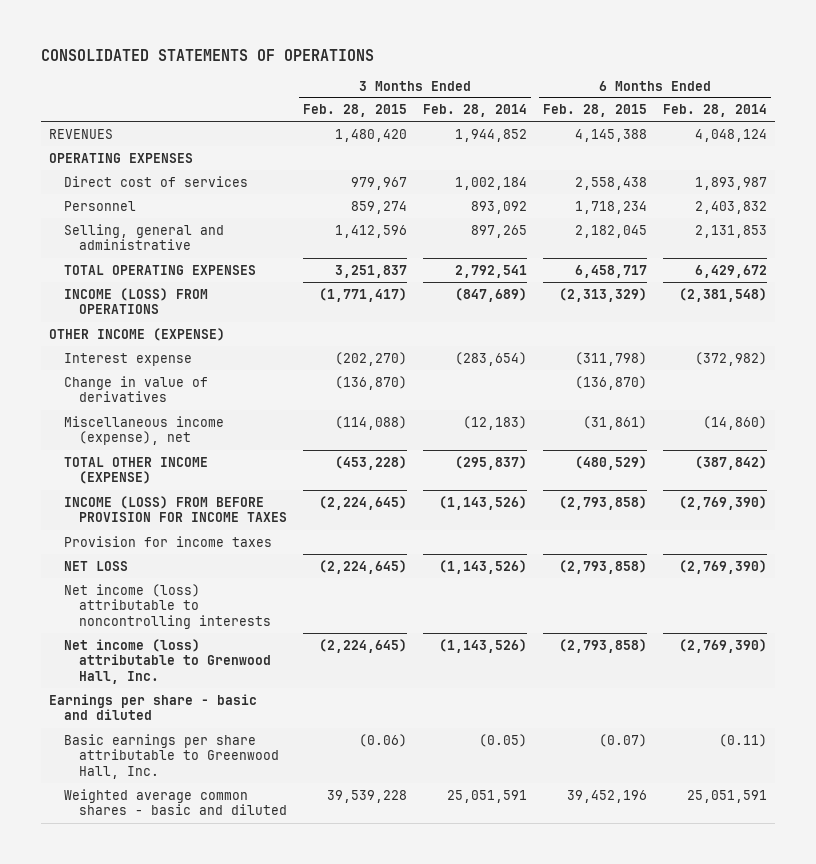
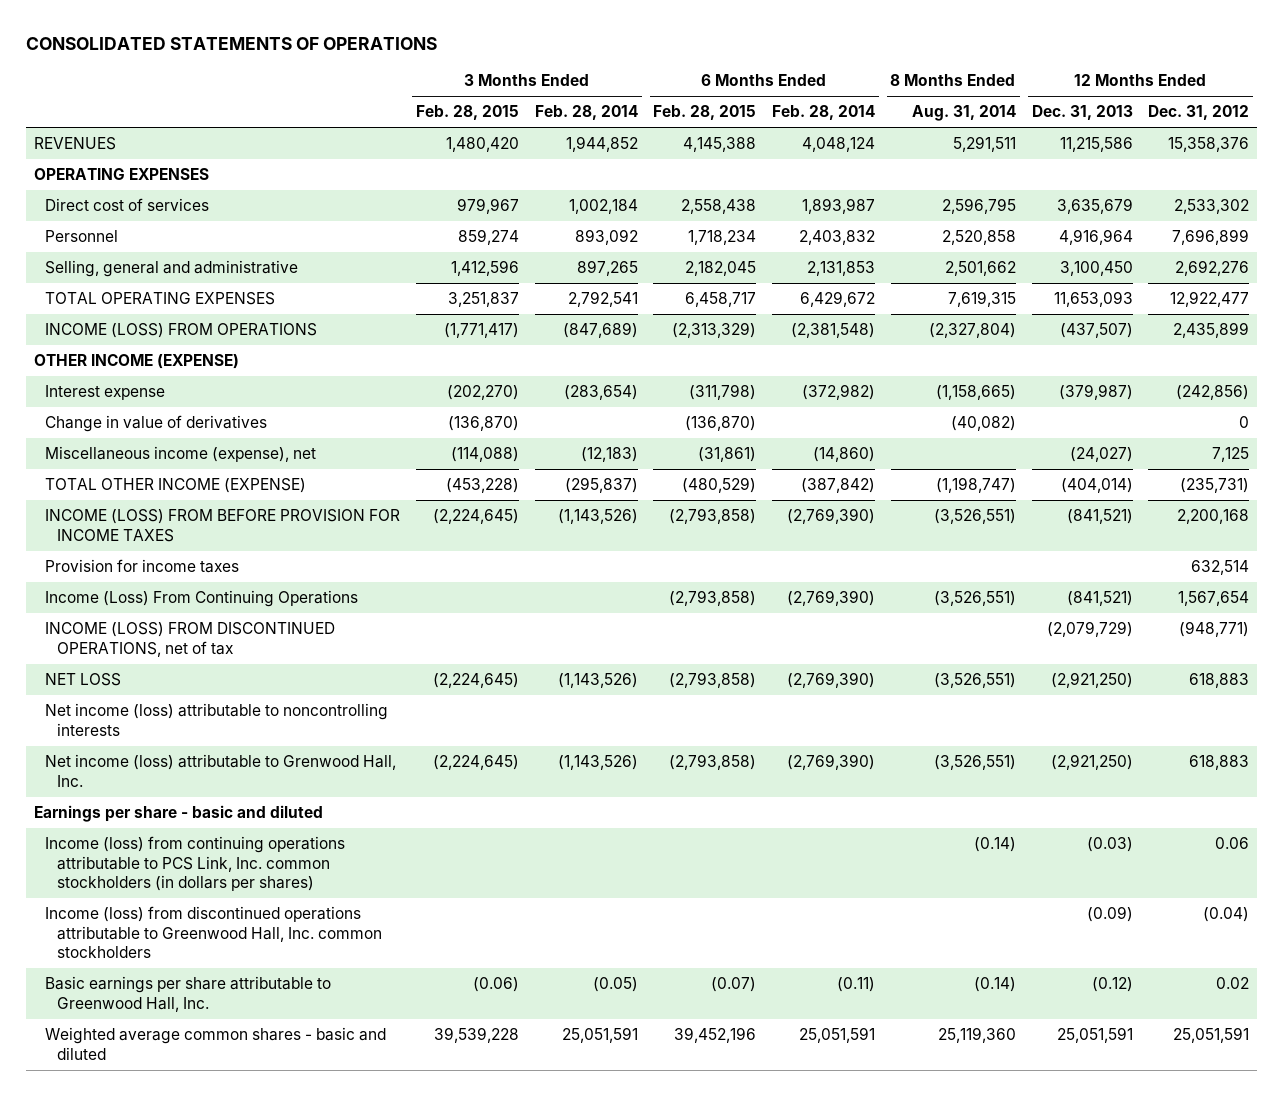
- | 3 Months Ended Feb. 28, 2015 | 3 Months Ended Feb. 28, 2014 | 6 Months Ended Feb. 28, 2015 | 6 Months Ended Feb. 28, 2014
+ | 3 Months Ended Feb. 28, 2015 | 3 Months Ended Feb. 28, 2014 | 6 Months Ended Feb. 28, 2015 | 6 Months Ended Feb. 28, 2014 | 8 Months Ended Aug. 31, 2014 | 12 Months Ended Dec. 31, 2013 | 12 Months Ended Dec. 31, 2012
+ Income (Loss) From Continuing Operations | | | (2,793,858) | (2,769,390) | (3,526,551) | (841,521) | 1,567,654
+ INCOME (LOSS) FROM DISCONTINUED OPERATIONS, net of tax | | | | | | (2,079,729) | (948,771)
+ Income (loss) from continuing operations attributable to PCS Link, Inc. common stockholders (in dollars per shares) | | | | | (0.14) | (0.03) | 0.06
+ Income (loss) from discontinued operations attributable to Greenwood Hall, Inc. common stockholders | | | | | | (0.09) | (0.04)

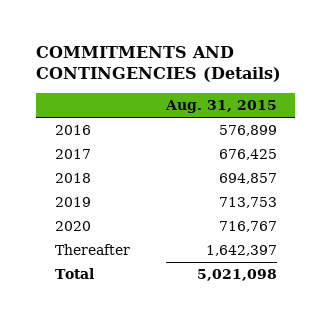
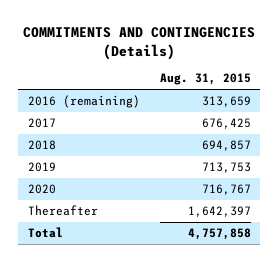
- 2016 | 576,899
+ 2016 (remaining) | 313,659
- Total | 5,021,098
+ Total | 4,757,858

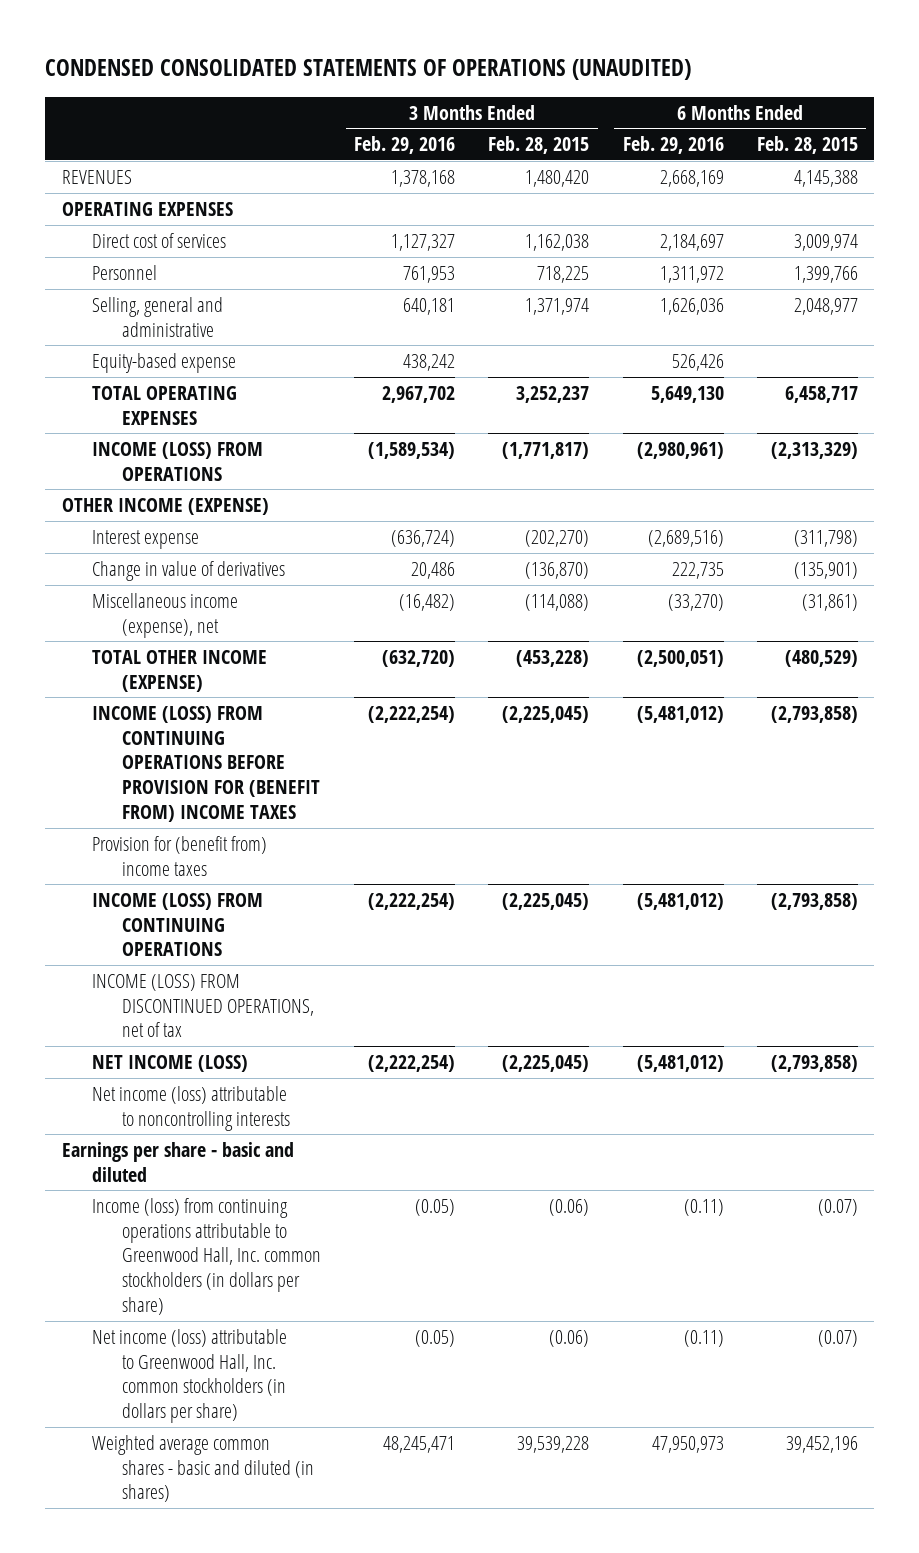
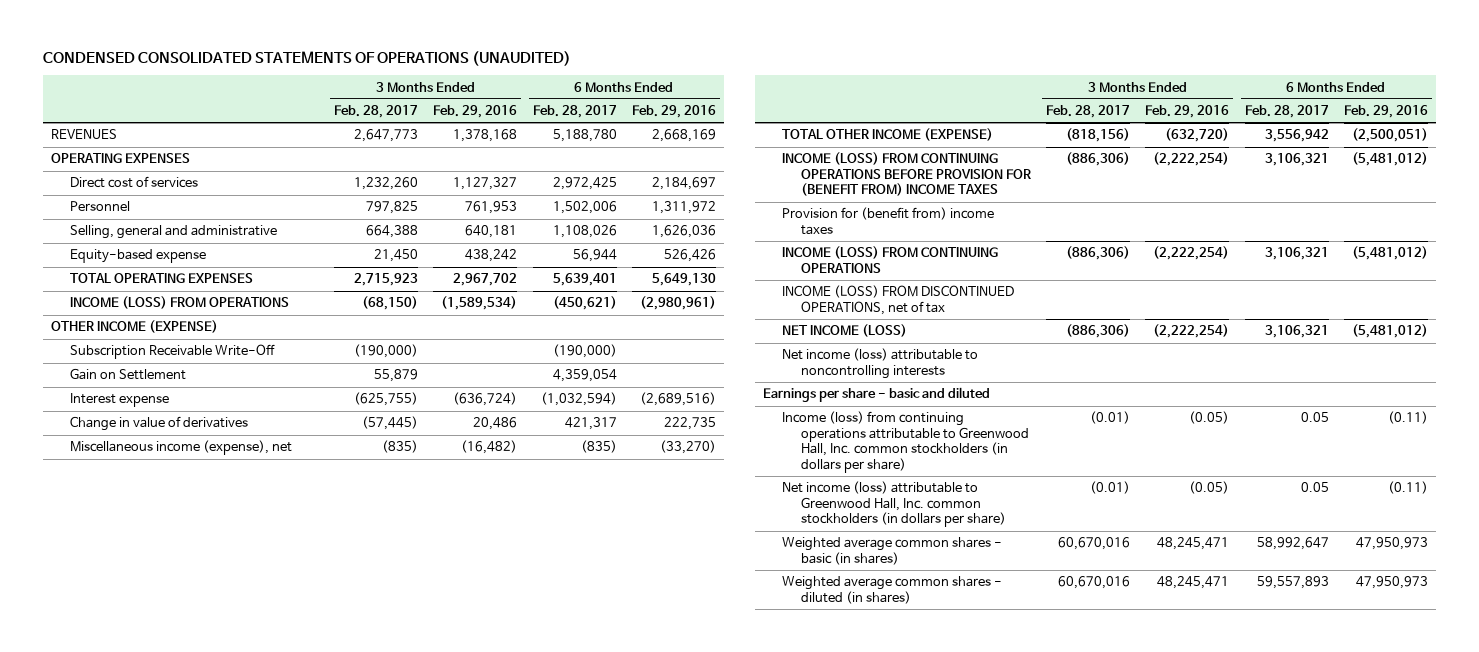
- | 3 Months Ended Feb. 29, 2016 | 3 Months Ended Feb. 28, 2015 | 6 Months Ended Feb. 29, 2016 | 6 Months Ended Feb. 28, 2015
+ | 3 Months Ended Feb. 28, 2017 | 3 Months Ended Feb. 29, 2016 | 6 Months Ended Feb. 28, 2017 | 6 Months Ended Feb. 29, 2016
+ Subscription Receivable Write-Off | (190,000) | | (190,000) |
+ Gain on Settlement | 55,879 | | 4,359,054 |
- Weighted average common shares - basic and diluted (in shares) | 48,245,471 | 39,539,228 | 47,950,973 | 39,452,196
+ Weighted average common shares - basic (in shares) | 60,670,016 | 48,245,471 | 58,992,647 | 47,950,973
+ Weighted average common shares - diluted (in shares) | 60,670,016 | 48,245,471 | 59,557,893 | 47,950,973

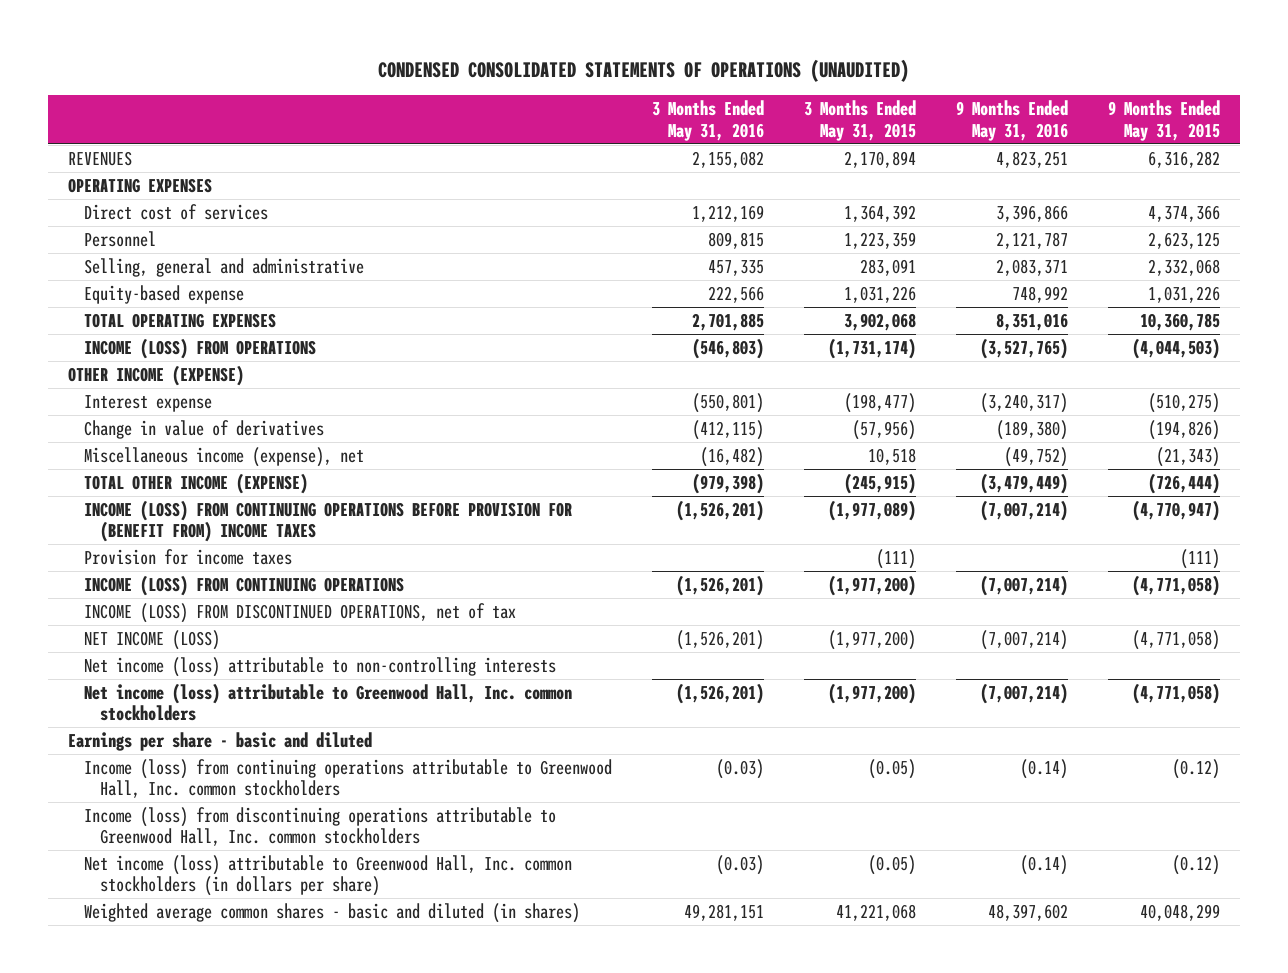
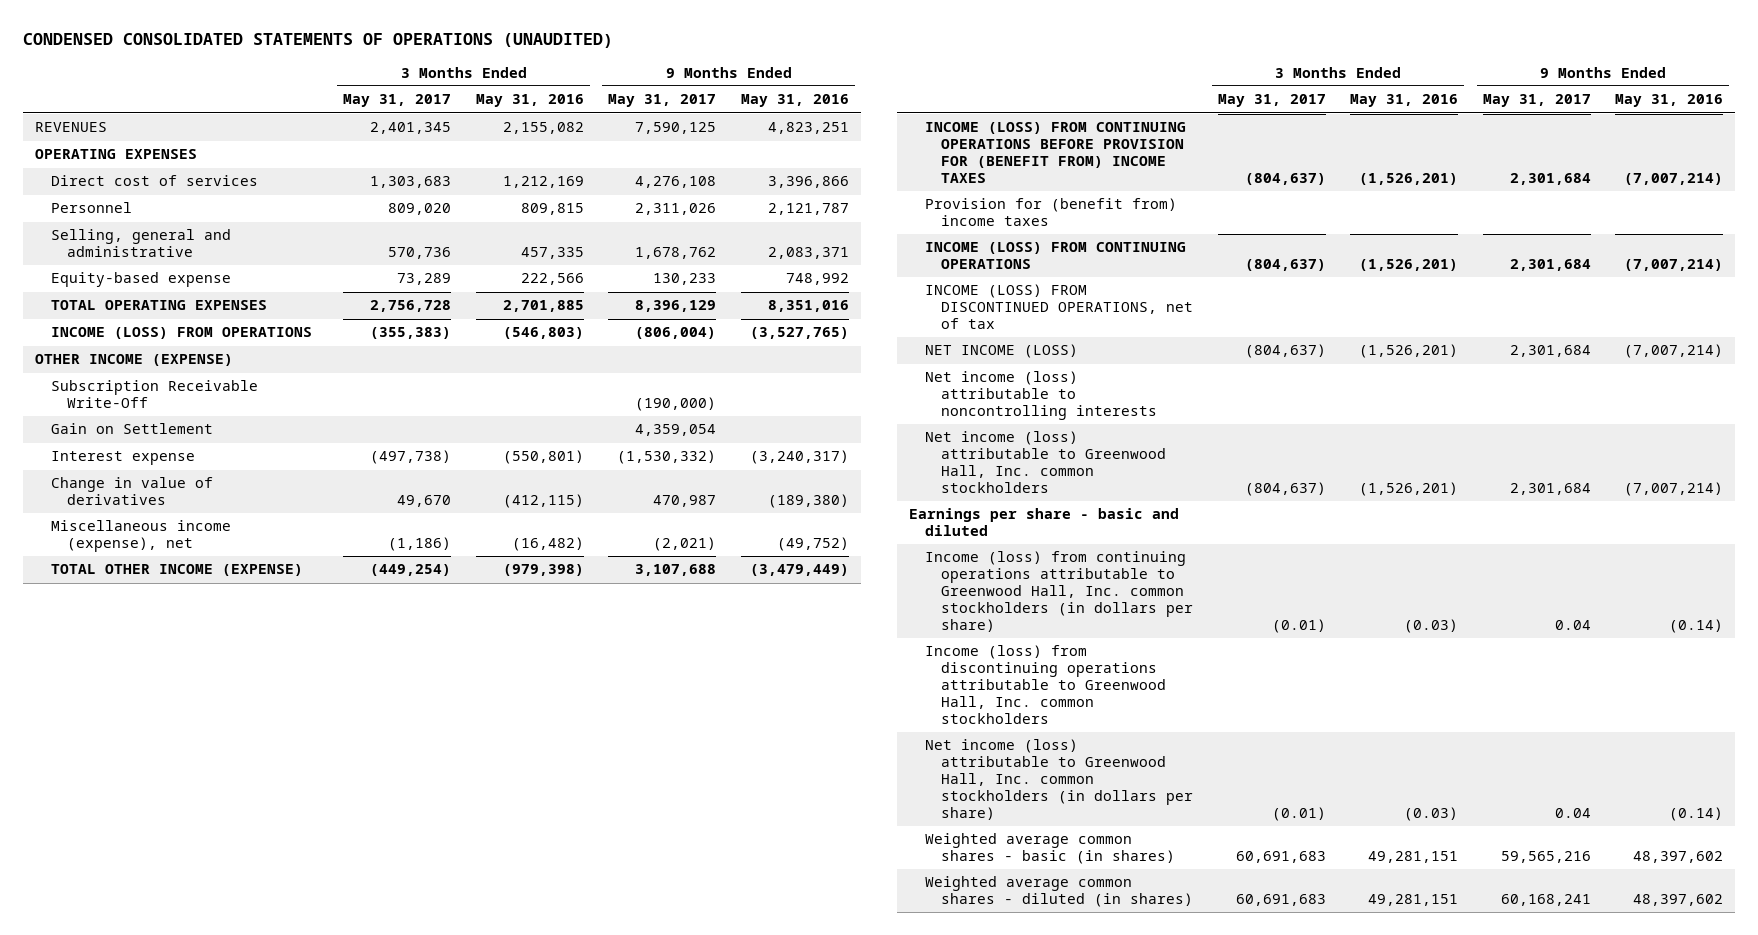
- | 3 Months Ended May 31, 2016 | 3 Months Ended May 31, 2015 | 9 Months Ended May 31, 2016 | 9 Months Ended May 31, 2015
+ | 3 Months Ended May 31, 2017 | 3 Months Ended May 31, 2016 | 9 Months Ended May 31, 2017 | 9 Months Ended May 31, 2016
+ Subscription Receivable Write-Off | | | (190,000) |
+ Gain on Settlement | | | 4,359,054 |
- Provision for income taxes | | (111) | | (111)
+ Provision for (benefit from) income taxes
- Net income (loss) attributable to non-controlling interests
+ Net income (loss) attributable to noncontrolling interests
- Income (loss) from continuing operations attributable to Greenwood Hall, Inc. common stockholders | (0.03) | (0.05) | (0.14) | (0.12)
+ Income (loss) from continuing operations attributable to Greenwood Hall, Inc. common stockholders (in dollars per share) | (0.01) | (0.03) | 0.04 | (0.14)
- Weighted average common shares - basic and diluted (in shares) | 49,281,151 | 41,221,068 | 48,397,602 | 40,048,299
+ Weighted average common shares - basic (in shares) | 60,691,683 | 49,281,151 | 59,565,216 | 48,397,602
+ Weighted average common shares - diluted (in shares) | 60,691,683 | 49,281,151 | 60,168,241 | 48,397,602

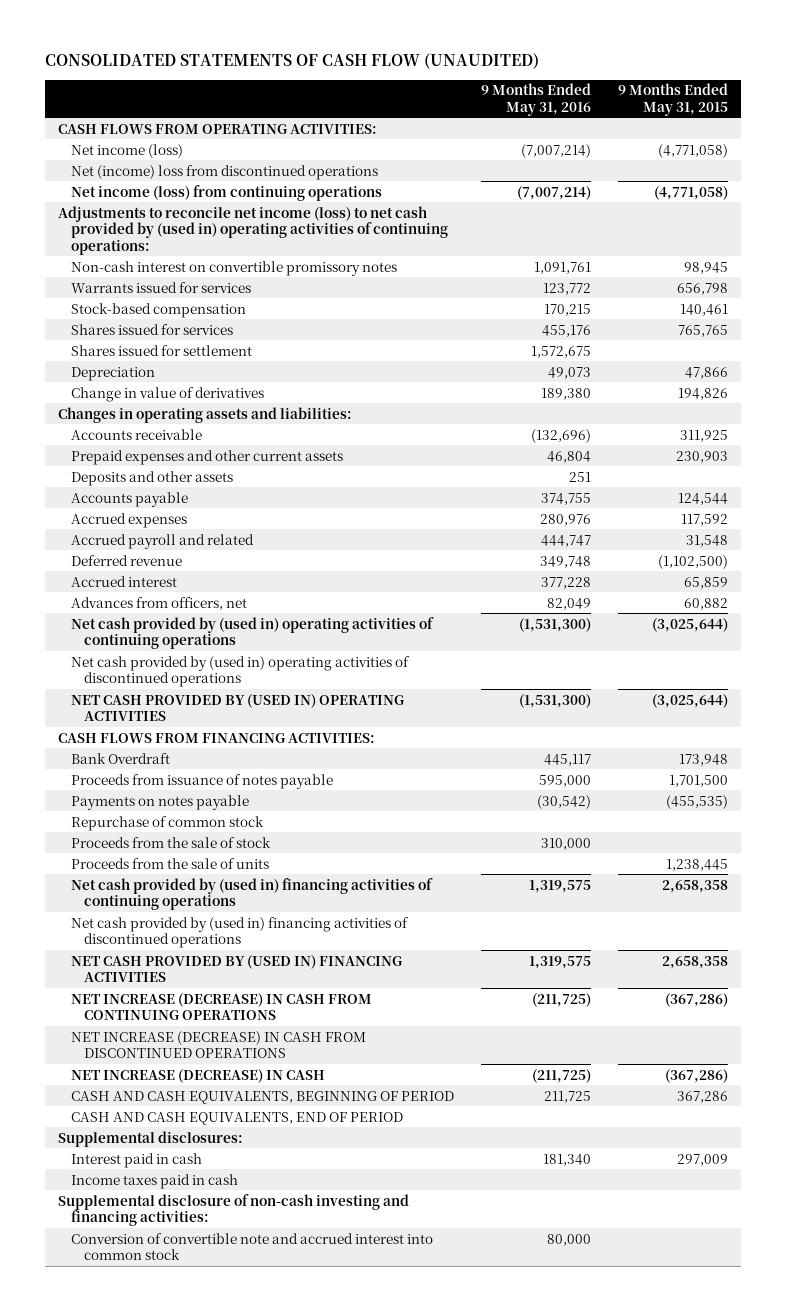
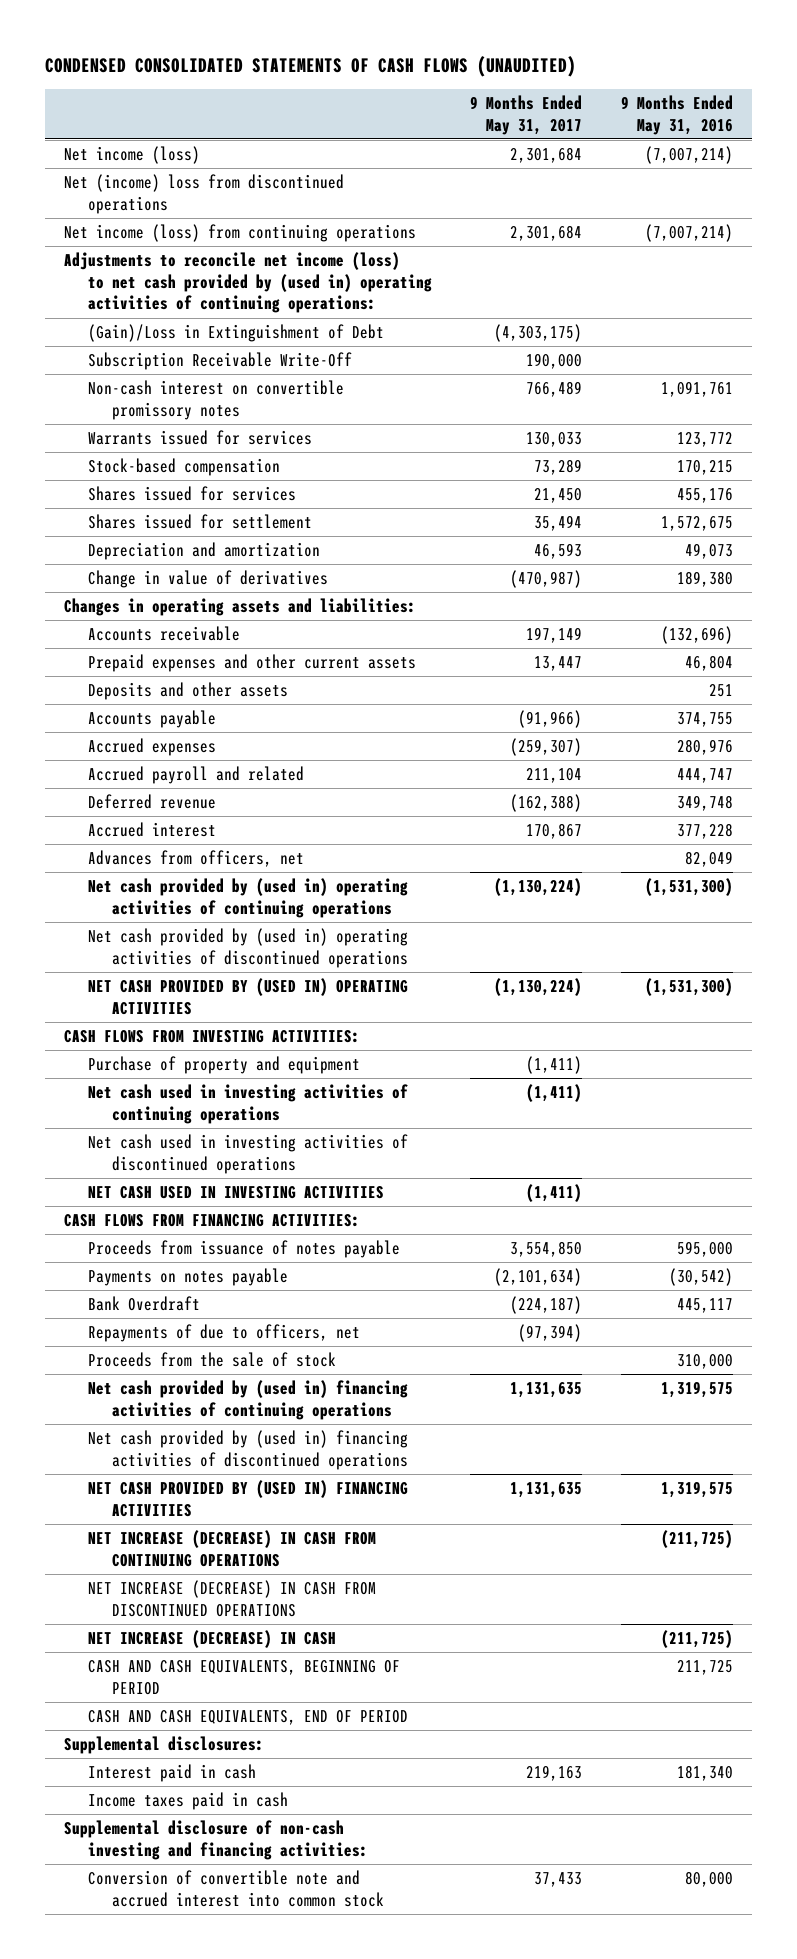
- CONSOLIDATED STATEMENTS OF CASH FLOW (UNAUDITED)
+ CONDENSED CONSOLIDATED STATEMENTS OF CASH FLOWS (UNAUDITED)
- | 9 Months Ended May 31, 2016 | 9 Months Ended May 31, 2015
+ | 9 Months Ended May 31, 2017 | 9 Months Ended May 31, 2016
- CASH FLOWS FROM OPERATING ACTIVITIES:
+ (Gain)/Loss in Extinguishment of Debt | (4,303,175) |
+ Subscription Receivable Write-Off | 190,000 |
- Depreciation | 49,073 | 47,866
+ Depreciation and amortization | 46,593 | 49,073
+ CASH FLOWS FROM INVESTING ACTIVITIES:
+ Purchase of property and equipment | (1,411) |
+ Net cash used in investing activities of continuing operations | (1,411) |
+ Net cash used in investing activities of discontinued operations
+ NET CASH USED IN INVESTING ACTIVITIES | (1,411) |
- Repurchase of common stock
moved down: Bank Overdraft | (224,187) | 445,117
+ Repayments of due to officers, net | (97,394) |
- Proceeds from the sale of units | | 1,238,445

